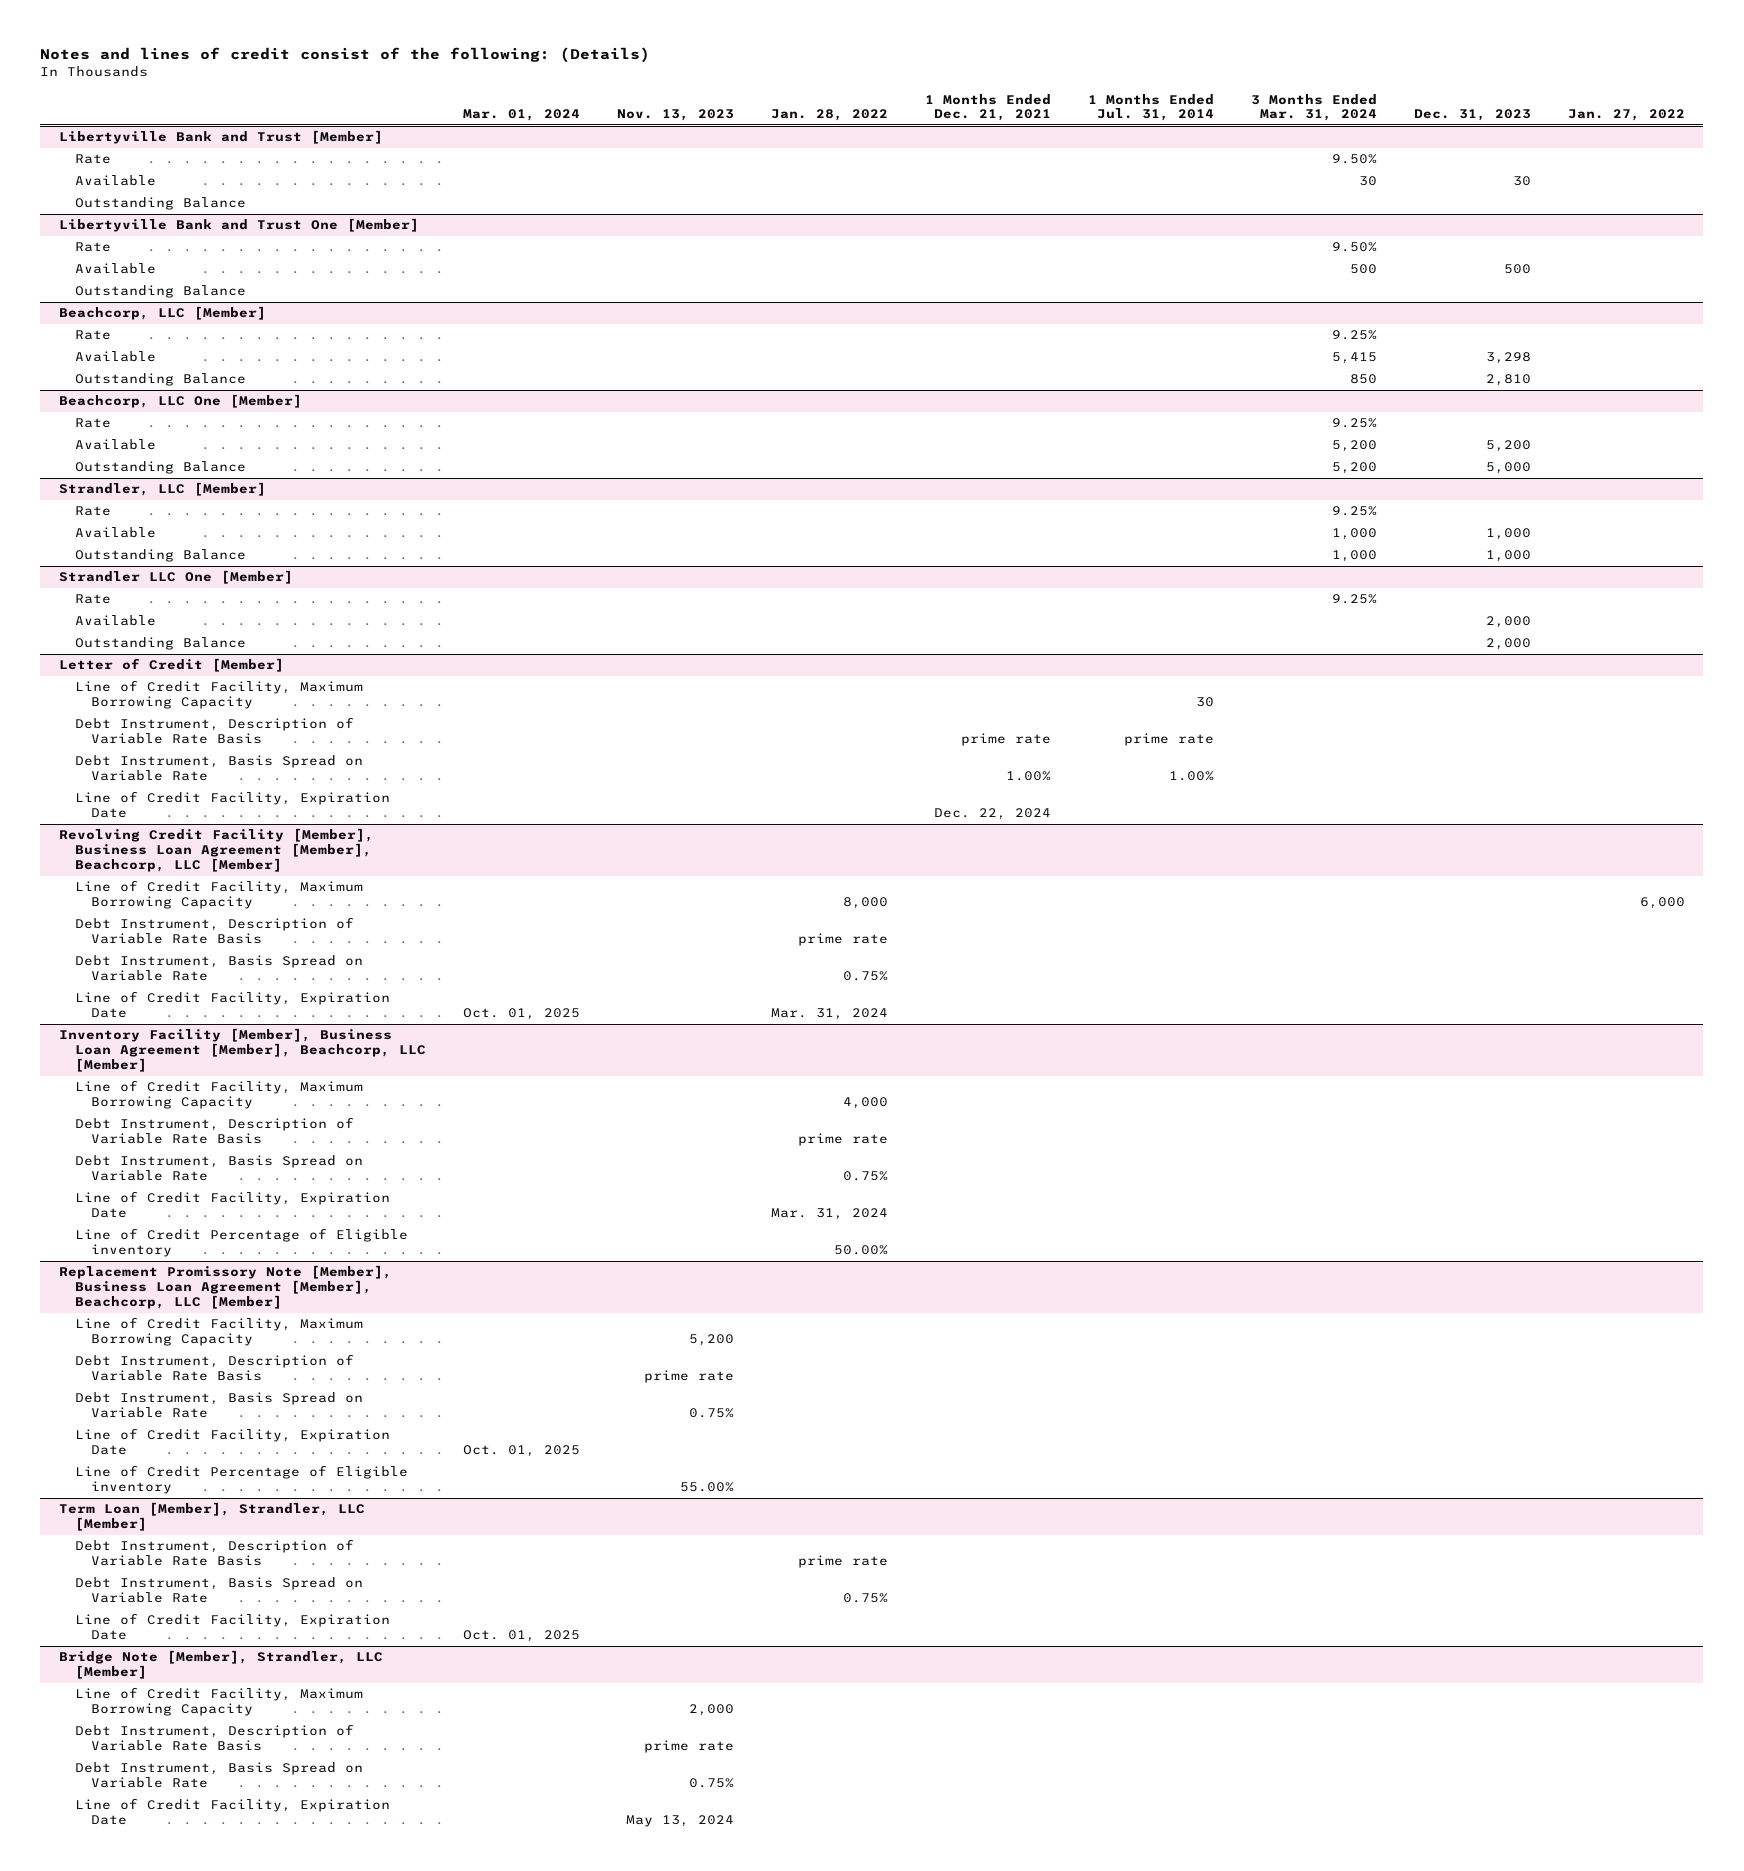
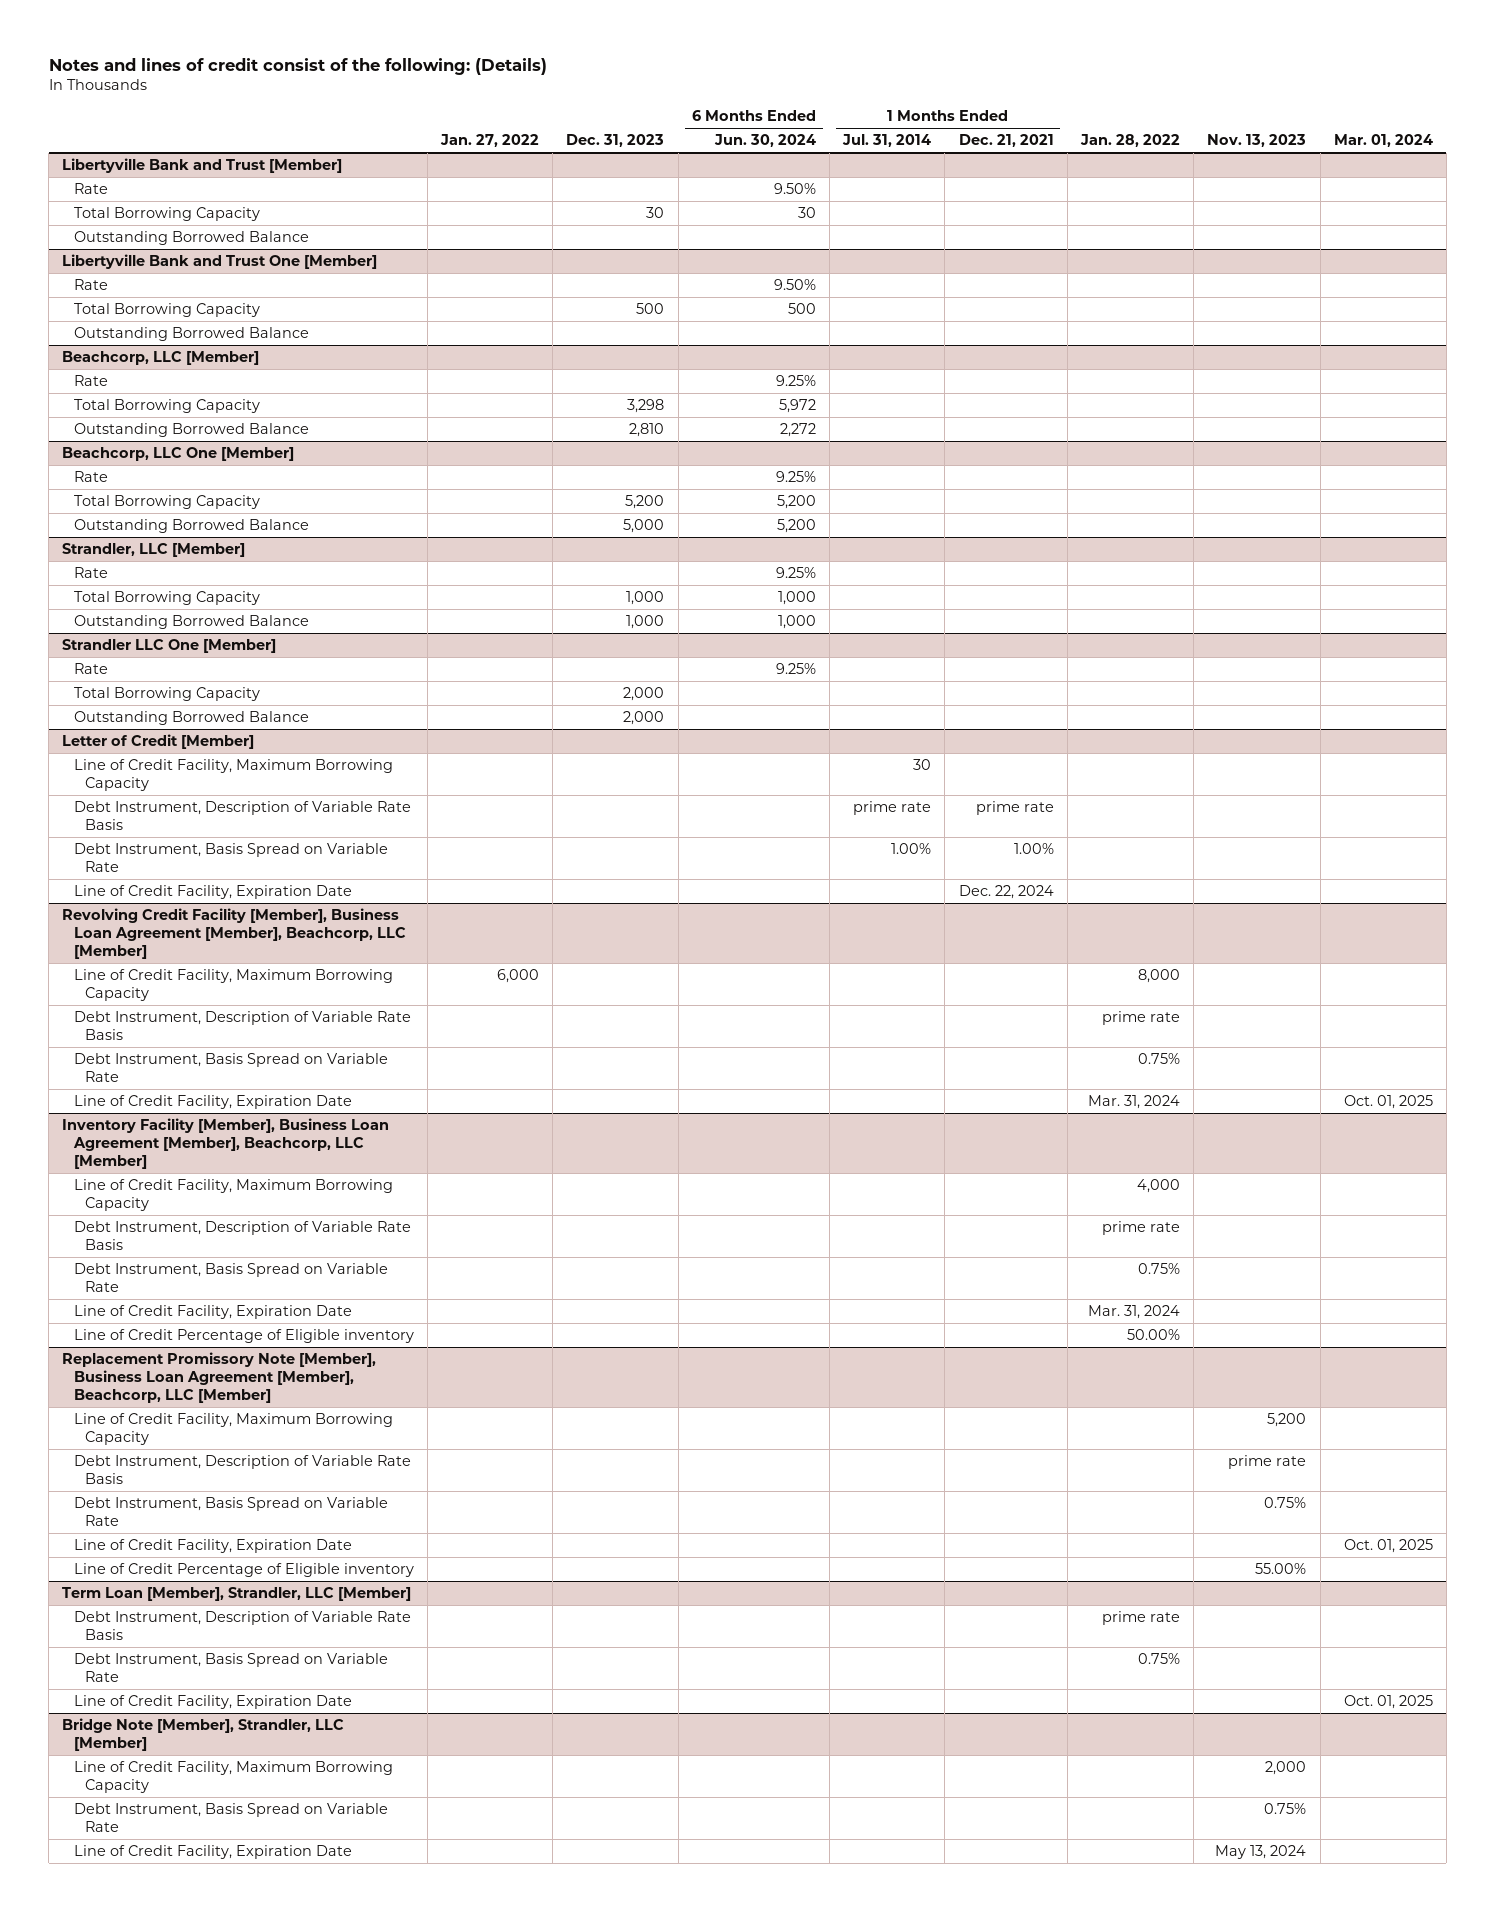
- | Mar. 01, 2024 | Nov. 13, 2023 | Jan. 28, 2022 | 1 Months Ended Dec. 21, 2021 | 1 Months Ended Jul. 31, 2014 | 3 Months Ended Mar. 31, 2024 | Dec. 31, 2023 | Jan. 27, 2022
+ | Jan. 27, 2022 | Dec. 31, 2023 | 6 Months Ended Jun. 30, 2024 | 1 Months Ended Jul. 31, 2014 | 1 Months Ended Dec. 21, 2021 | Jan. 28, 2022 | Nov. 13, 2023 | Mar. 01, 2024
@ Libertyville Bank and Trust [Member]
- Available | | | | | | 30 | 30 |
- Outstanding Balance
+ Total Borrowing Capacity | | 30 | 30 | | | | |
+ Outstanding Borrowed Balance
@ Libertyville Bank and Trust One [Member]
- Available | | | | | | 500 | 500 |
- Outstanding Balance
+ Total Borrowing Capacity | | 500 | 500 | | | | |
+ Outstanding Borrowed Balance
@ Beachcorp, LLC [Member]
- Available | | | | | | 5,415 | 3,298 |
- Outstanding Balance | | | | | | 850 | 2,810 |
+ Total Borrowing Capacity | | 3,298 | 5,972 | | | | |
+ Outstanding Borrowed Balance | | 2,810 | 2,272 | | | | |
@ Beachcorp, LLC One [Member]
- Available | | | | | | 5,200 | 5,200 |
- Outstanding Balance | | | | | | 5,200 | 5,000 |
+ Total Borrowing Capacity | | 5,200 | 5,200 | | | | |
+ Outstanding Borrowed Balance | | 5,000 | 5,200 | | | | |
@ Strandler, LLC [Member]
- Available | | | | | | 1,000 | 1,000 |
- Outstanding Balance | | | | | | 1,000 | 1,000 |
+ Total Borrowing Capacity | | 1,000 | 1,000 | | | | |
+ Outstanding Borrowed Balance | | 1,000 | 1,000 | | | | |
@ Strandler LLC One [Member]
- Available | | | | | | | 2,000 |
- Outstanding Balance | | | | | | | 2,000 |
+ Total Borrowing Capacity | | 2,000 | | | | | |
+ Outstanding Borrowed Balance | | 2,000 | | | | | |
@ Bridge Note [Member], Strandler, LLC [Member]
- Debt Instrument, Description of Variable Rate Basis | | prime rate | | | | | |

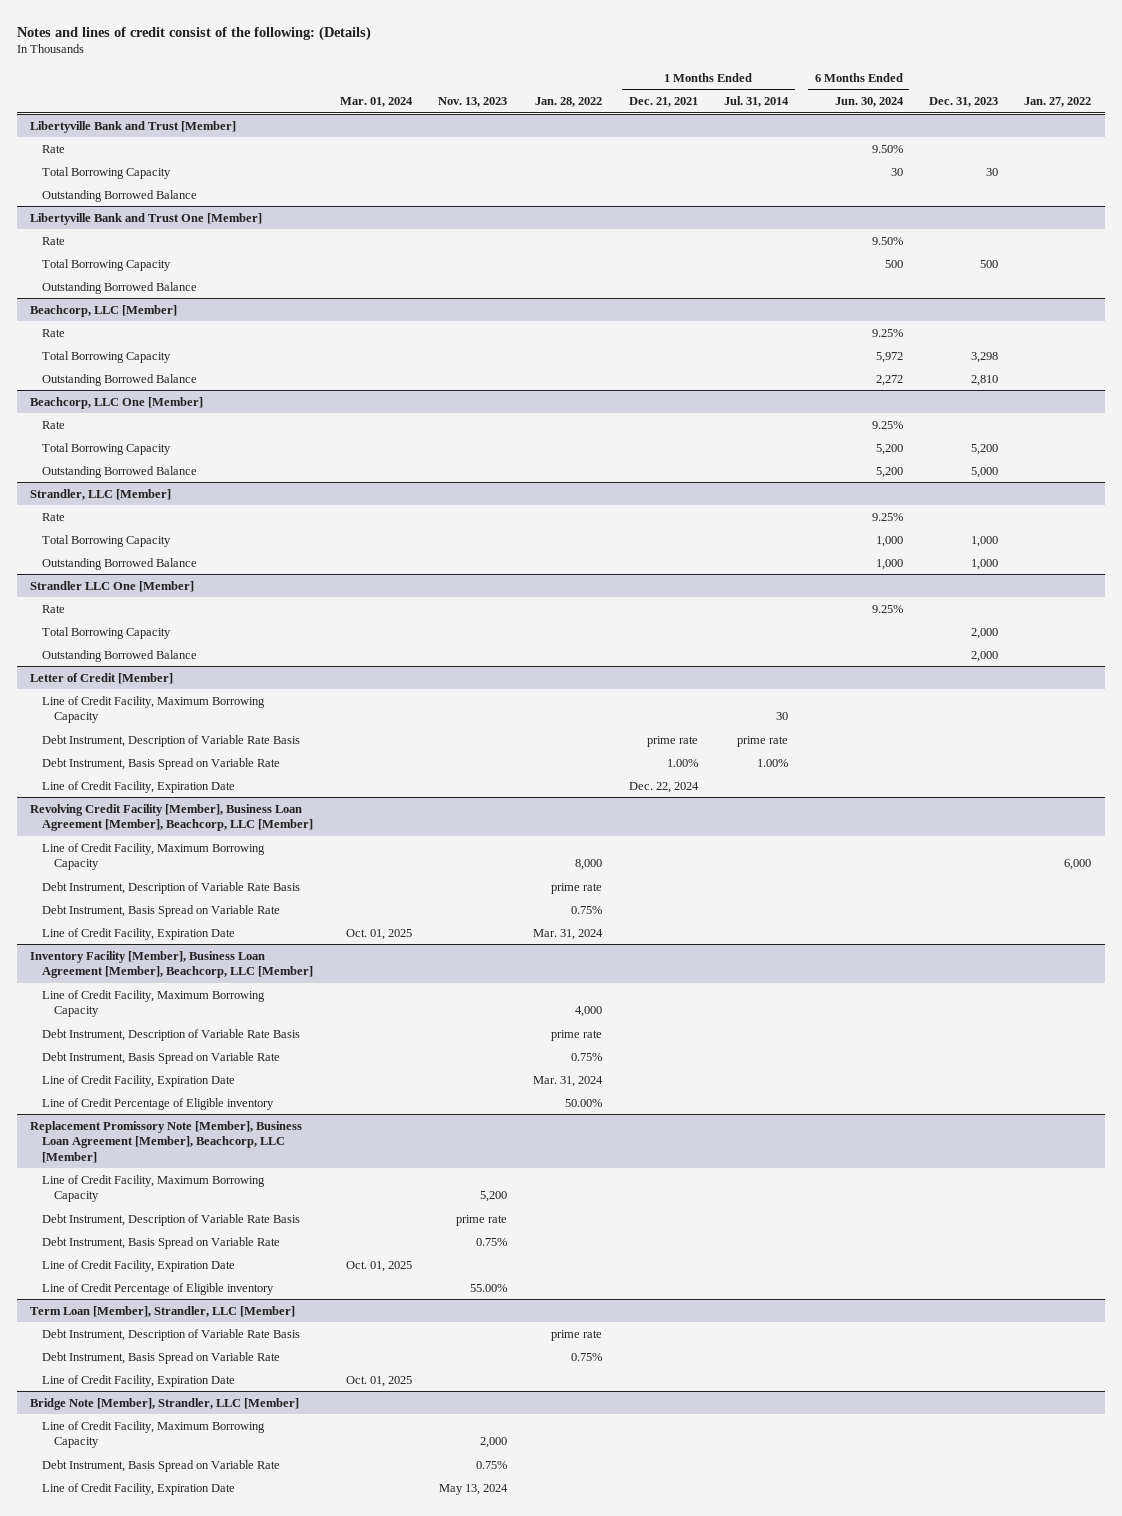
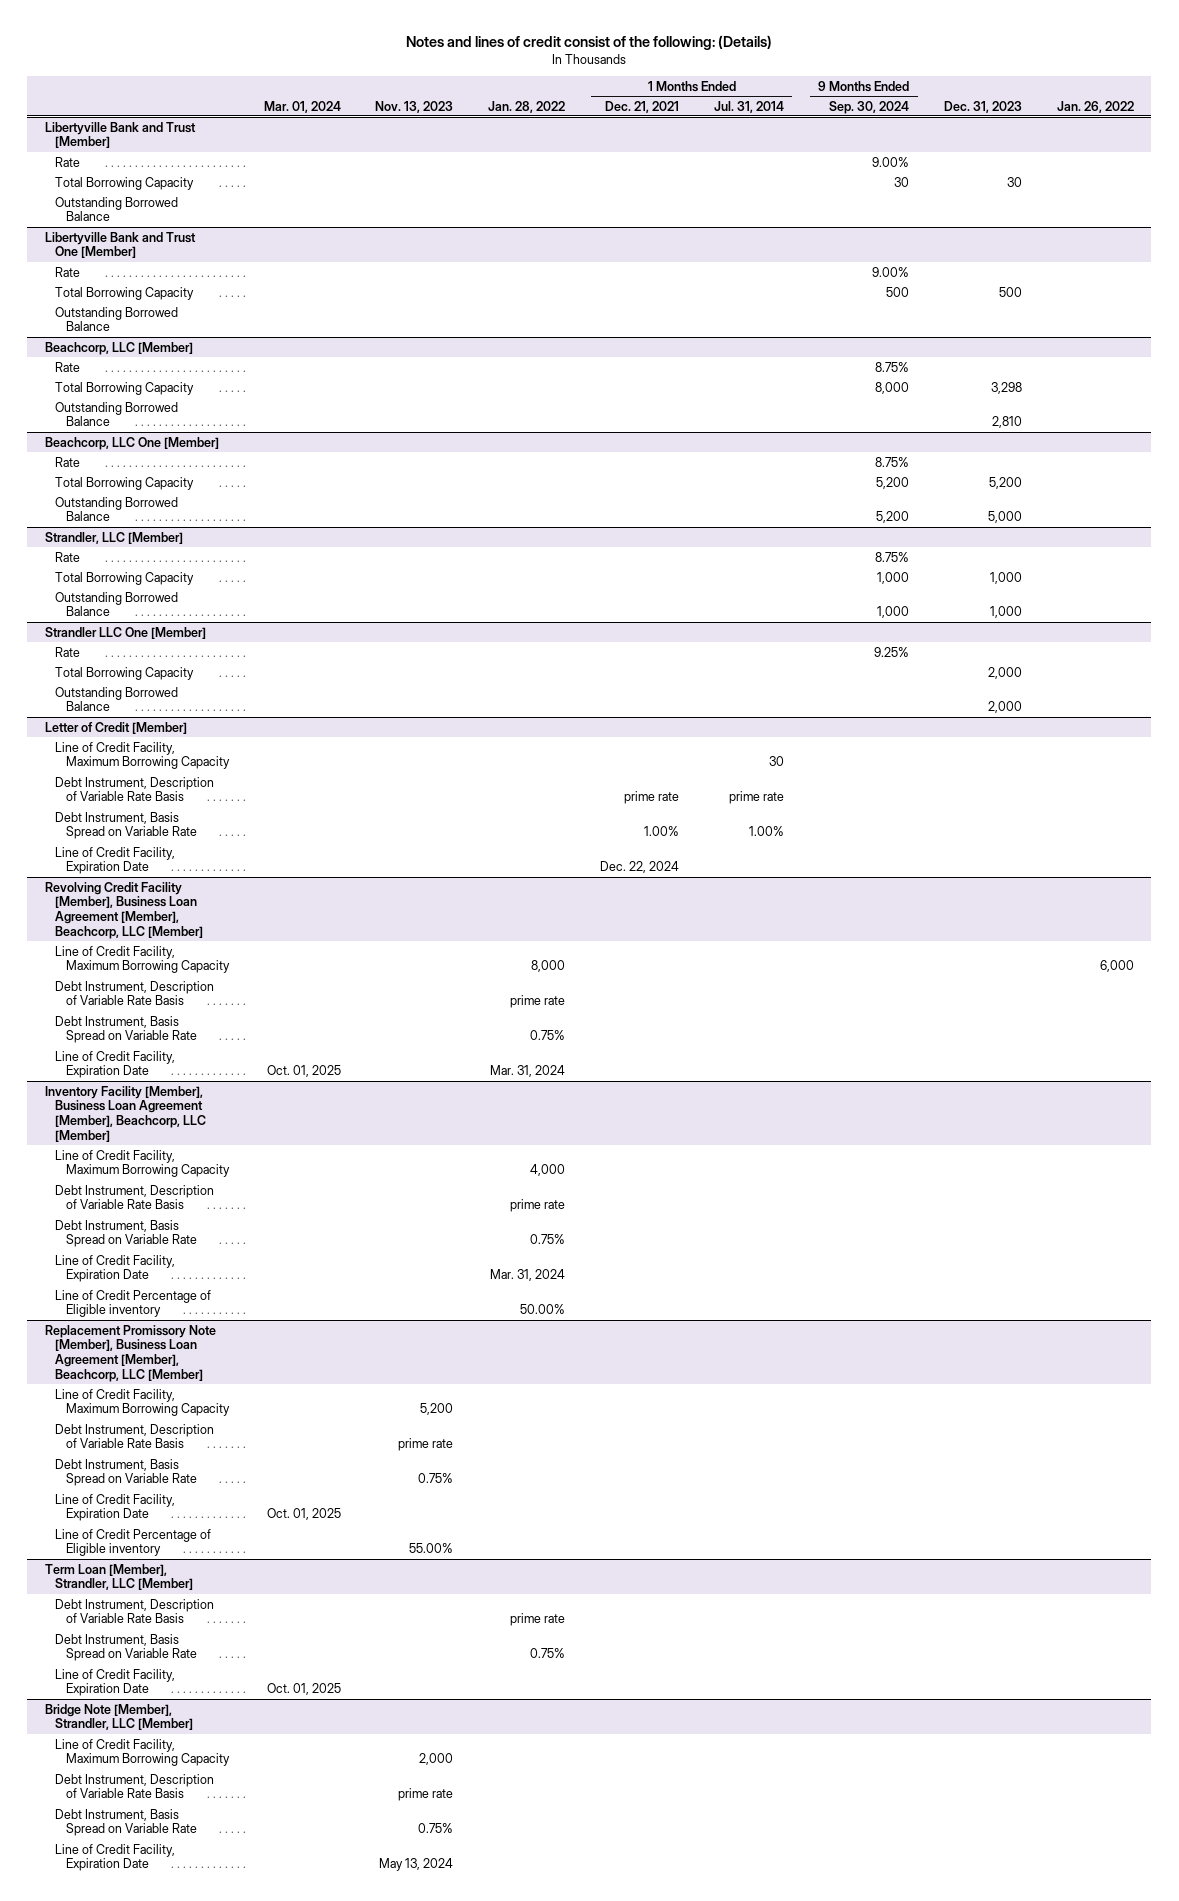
- | Mar. 01, 2024 | Nov. 13, 2023 | Jan. 28, 2022 | 1 Months Ended Dec. 21, 2021 | 1 Months Ended Jul. 31, 2014 | 6 Months Ended Jun. 30, 2024 | Dec. 31, 2023 | Jan. 27, 2022
+ | Mar. 01, 2024 | Nov. 13, 2023 | Jan. 28, 2022 | 1 Months Ended Dec. 21, 2021 | 1 Months Ended Jul. 31, 2014 | 9 Months Ended Sep. 30, 2024 | Dec. 31, 2023 | Jan. 26, 2022
@ Bridge Note [Member], Strandler, LLC [Member]
+ Debt Instrument, Description of Variable Rate Basis | | prime rate | | | | | |

